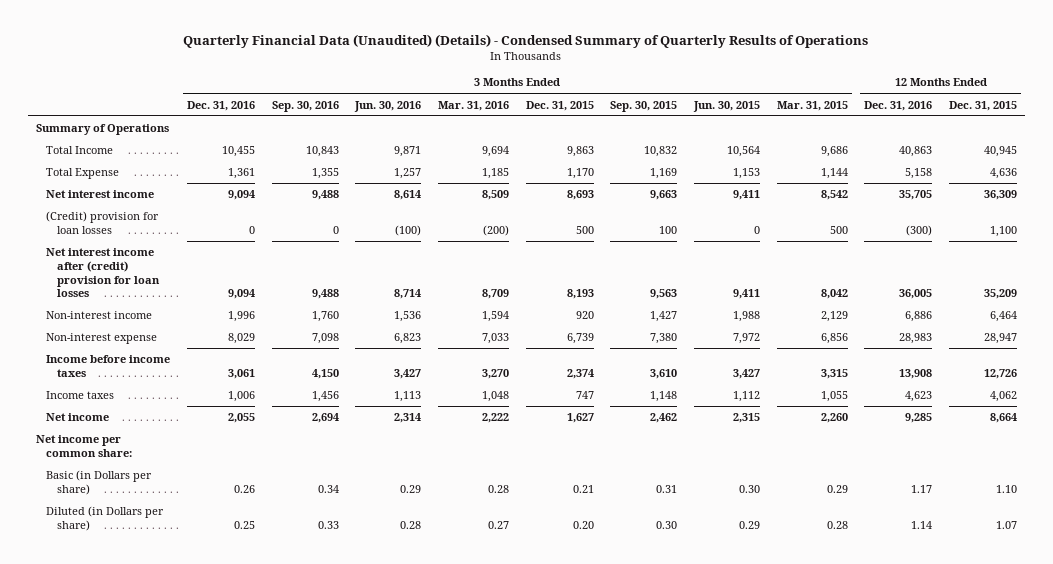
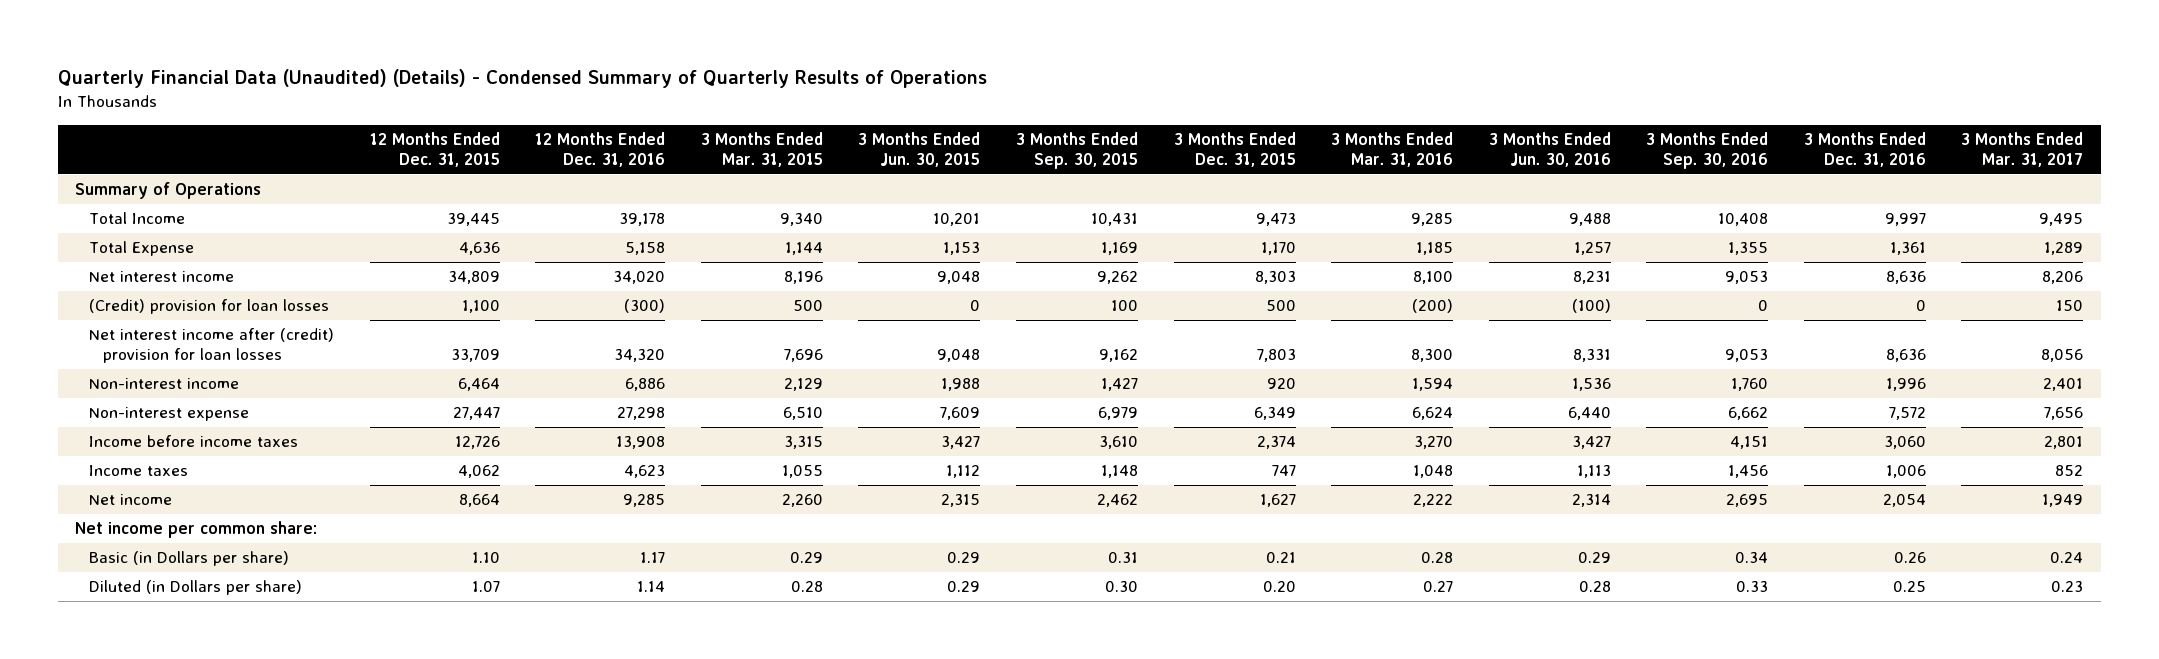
- | 3 Months Ended Dec. 31, 2016 | 3 Months Ended Sep. 30, 2016 | 3 Months Ended Jun. 30, 2016 | 3 Months Ended Mar. 31, 2016 | 3 Months Ended Dec. 31, 2015 | 3 Months Ended Sep. 30, 2015 | 3 Months Ended Jun. 30, 2015 | 3 Months Ended Mar. 31, 2015 | 12 Months Ended Dec. 31, 2016 | 12 Months Ended Dec. 31, 2015
+ | 12 Months Ended Dec. 31, 2015 | 12 Months Ended Dec. 31, 2016 | 3 Months Ended Mar. 31, 2015 | 3 Months Ended Jun. 30, 2015 | 3 Months Ended Sep. 30, 2015 | 3 Months Ended Dec. 31, 2015 | 3 Months Ended Mar. 31, 2016 | 3 Months Ended Jun. 30, 2016 | 3 Months Ended Sep. 30, 2016 | 3 Months Ended Dec. 31, 2016 | 3 Months Ended Mar. 31, 2017
- Total Income | 10,455 | 10,843 | 9,871 | 9,694 | 9,863 | 10,832 | 10,564 | 9,686 | 40,863 | 40,945
+ Total Income | 39,445 | 39,178 | 9,340 | 10,201 | 10,431 | 9,473 | 9,285 | 9,488 | 10,408 | 9,997 | 9,495
- Net interest income | 9,094 | 9,488 | 8,614 | 8,509 | 8,693 | 9,663 | 9,411 | 8,542 | 35,705 | 36,309
+ Net interest income | 34,809 | 34,020 | 8,196 | 9,048 | 9,262 | 8,303 | 8,100 | 8,231 | 9,053 | 8,636 | 8,206
- Net interest income after (credit) provision for loan losses | 9,094 | 9,488 | 8,714 | 8,709 | 8,193 | 9,563 | 9,411 | 8,042 | 36,005 | 35,209
+ Net interest income after (credit) provision for loan losses | 33,709 | 34,320 | 7,696 | 9,048 | 9,162 | 7,803 | 8,300 | 8,331 | 9,053 | 8,636 | 8,056
- Non-interest expense | 8,029 | 7,098 | 6,823 | 7,033 | 6,739 | 7,380 | 7,972 | 6,856 | 28,983 | 28,947
- Income before income taxes | 3,061 | 4,150 | 3,427 | 3,270 | 2,374 | 3,610 | 3,427 | 3,315 | 13,908 | 12,726
+ Non-interest expense | 27,447 | 27,298 | 6,510 | 7,609 | 6,979 | 6,349 | 6,624 | 6,440 | 6,662 | 7,572 | 7,656
+ Income before income taxes | 12,726 | 13,908 | 3,315 | 3,427 | 3,610 | 2,374 | 3,270 | 3,427 | 4,151 | 3,060 | 2,801
- Net income | 2,055 | 2,694 | 2,314 | 2,222 | 1,627 | 2,462 | 2,315 | 2,260 | 9,285 | 8,664
+ Net income | 8,664 | 9,285 | 2,260 | 2,315 | 2,462 | 1,627 | 2,222 | 2,314 | 2,695 | 2,054 | 1,949
- Basic (in Dollars per share) | 0.26 | 0.34 | 0.29 | 0.28 | 0.21 | 0.31 | 0.30 | 0.29 | 1.17 | 1.10
+ Basic (in Dollars per share) | 1.10 | 1.17 | 0.29 | 0.29 | 0.31 | 0.21 | 0.28 | 0.29 | 0.34 | 0.26 | 0.24

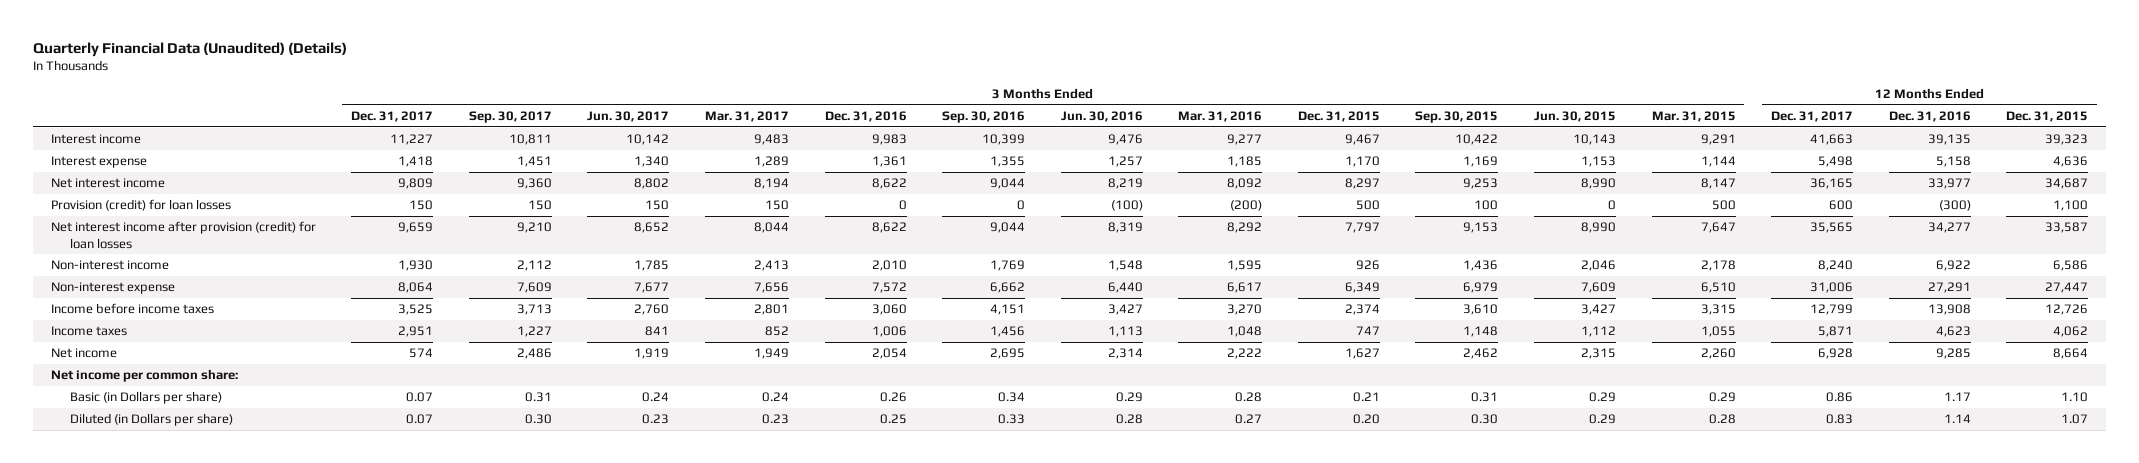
- Quarterly Financial Data (Unaudited) (Details) - Condensed Summary of Quarterly Results of Operations
+ Quarterly Financial Data (Unaudited) (Details)
- | 12 Months Ended Dec. 31, 2015 | 12 Months Ended Dec. 31, 2016 | 3 Months Ended Mar. 31, 2015 | 3 Months Ended Jun. 30, 2015 | 3 Months Ended Sep. 30, 2015 | 3 Months Ended Dec. 31, 2015 | 3 Months Ended Mar. 31, 2016 | 3 Months Ended Jun. 30, 2016 | 3 Months Ended Sep. 30, 2016 | 3 Months Ended Dec. 31, 2016 | 3 Months Ended Mar. 31, 2017
+ | 3 Months Ended Dec. 31, 2017 | 3 Months Ended Sep. 30, 2017 | 3 Months Ended Jun. 30, 2017 | 3 Months Ended Mar. 31, 2017 | 3 Months Ended Dec. 31, 2016 | 3 Months Ended Sep. 30, 2016 | 3 Months Ended Jun. 30, 2016 | 3 Months Ended Mar. 31, 2016 | 3 Months Ended Dec. 31, 2015 | 3 Months Ended Sep. 30, 2015 | 3 Months Ended Jun. 30, 2015 | 3 Months Ended Mar. 31, 2015 | 12 Months Ended Dec. 31, 2017 | 12 Months Ended Dec. 31, 2016 | 12 Months Ended Dec. 31, 2015
- Summary of Operations
- Total Income | 39,445 | 39,178 | 9,340 | 10,201 | 10,431 | 9,473 | 9,285 | 9,488 | 10,408 | 9,997 | 9,495
- Total Expense | 4,636 | 5,158 | 1,144 | 1,153 | 1,169 | 1,170 | 1,185 | 1,257 | 1,355 | 1,361 | 1,289
- Net interest income | 34,809 | 34,020 | 8,196 | 9,048 | 9,262 | 8,303 | 8,100 | 8,231 | 9,053 | 8,636 | 8,206
- (Credit) provision for loan losses | 1,100 | (300) | 500 | 0 | 100 | 500 | (200) | (100) | 0 | 0 | 150
- Net interest income after (credit) provision for loan losses | 33,709 | 34,320 | 7,696 | 9,048 | 9,162 | 7,803 | 8,300 | 8,331 | 9,053 | 8,636 | 8,056
- Non-interest income | 6,464 | 6,886 | 2,129 | 1,988 | 1,427 | 920 | 1,594 | 1,536 | 1,760 | 1,996 | 2,401
- Non-interest expense | 27,447 | 27,298 | 6,510 | 7,609 | 6,979 | 6,349 | 6,624 | 6,440 | 6,662 | 7,572 | 7,656
+ Interest income | 11,227 | 10,811 | 10,142 | 9,483 | 9,983 | 10,399 | 9,476 | 9,277 | 9,467 | 10,422 | 10,143 | 9,291 | 41,663 | 39,135 | 39,323
+ Interest expense | 1,418 | 1,451 | 1,340 | 1,289 | 1,361 | 1,355 | 1,257 | 1,185 | 1,170 | 1,169 | 1,153 | 1,144 | 5,498 | 5,158 | 4,636
+ Net interest income | 9,809 | 9,360 | 8,802 | 8,194 | 8,622 | 9,044 | 8,219 | 8,092 | 8,297 | 9,253 | 8,990 | 8,147 | 36,165 | 33,977 | 34,687
+ Provision (credit) for loan losses | 150 | 150 | 150 | 150 | 0 | 0 | (100) | (200) | 500 | 100 | 0 | 500 | 600 | (300) | 1,100
+ Net interest income after provision (credit) for loan losses | 9,659 | 9,210 | 8,652 | 8,044 | 8,622 | 9,044 | 8,319 | 8,292 | 7,797 | 9,153 | 8,990 | 7,647 | 35,565 | 34,277 | 33,587
+ Non-interest income | 1,930 | 2,112 | 1,785 | 2,413 | 2,010 | 1,769 | 1,548 | 1,595 | 926 | 1,436 | 2,046 | 2,178 | 8,240 | 6,922 | 6,586
+ Non-interest expense | 8,064 | 7,609 | 7,677 | 7,656 | 7,572 | 6,662 | 6,440 | 6,617 | 6,349 | 6,979 | 7,609 | 6,510 | 31,006 | 27,291 | 27,447

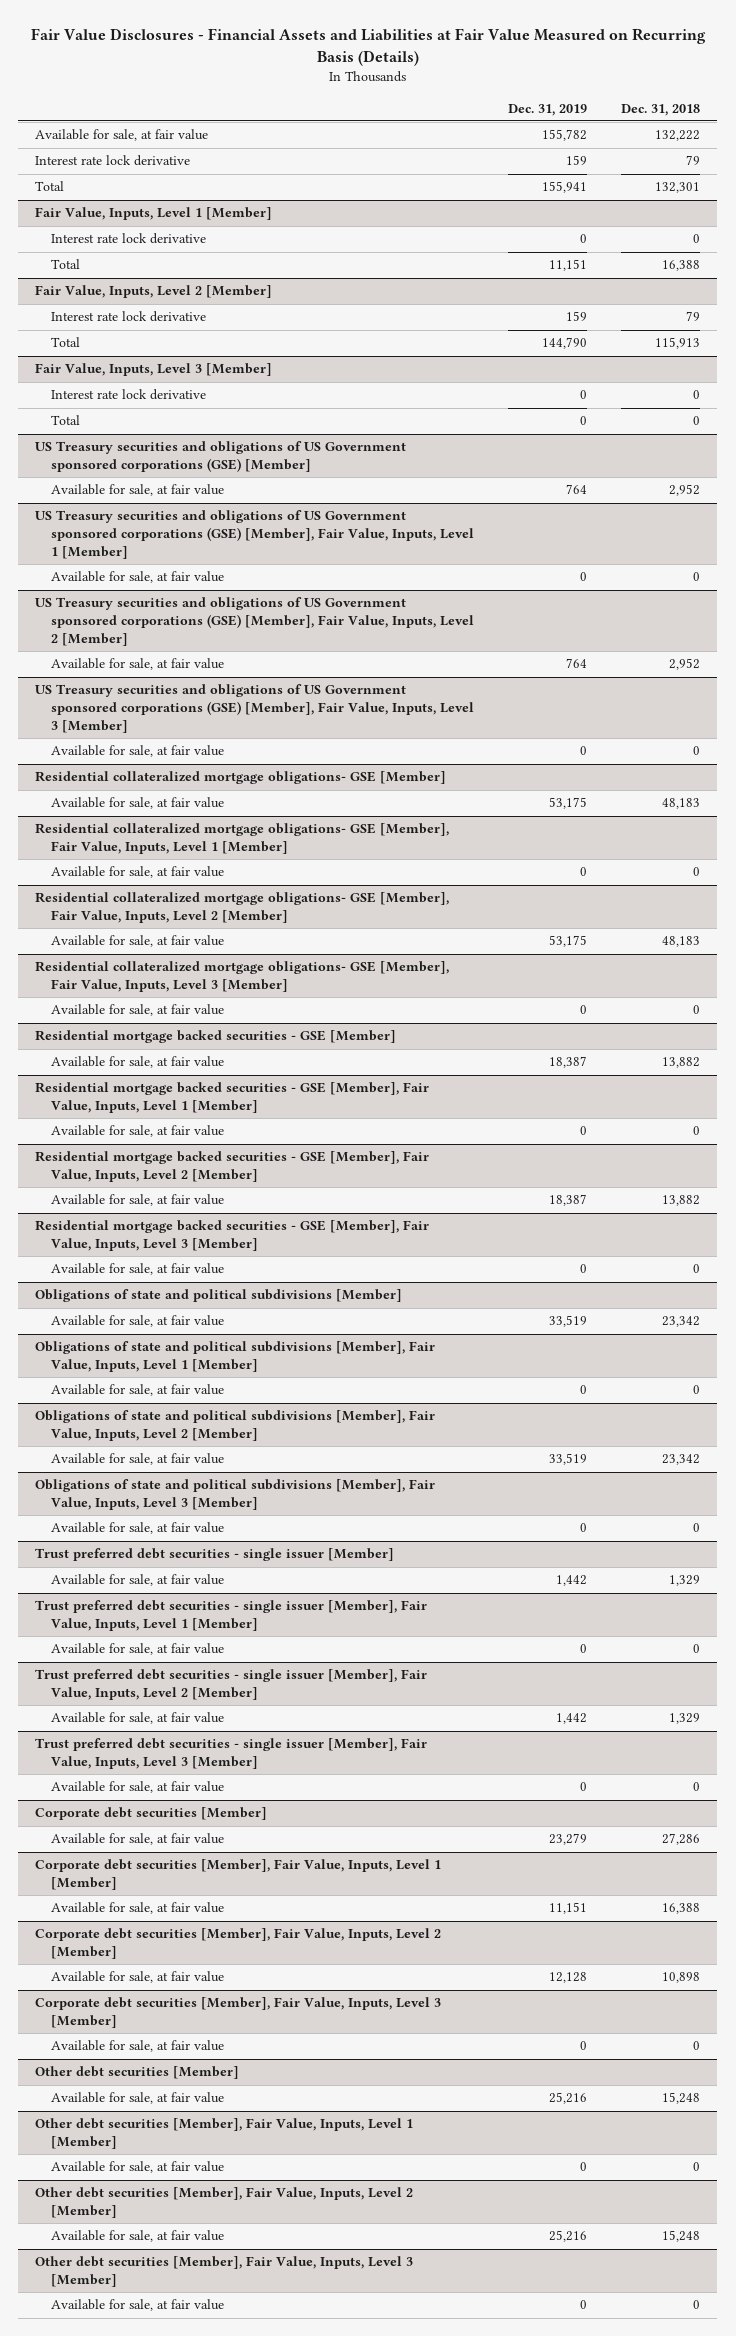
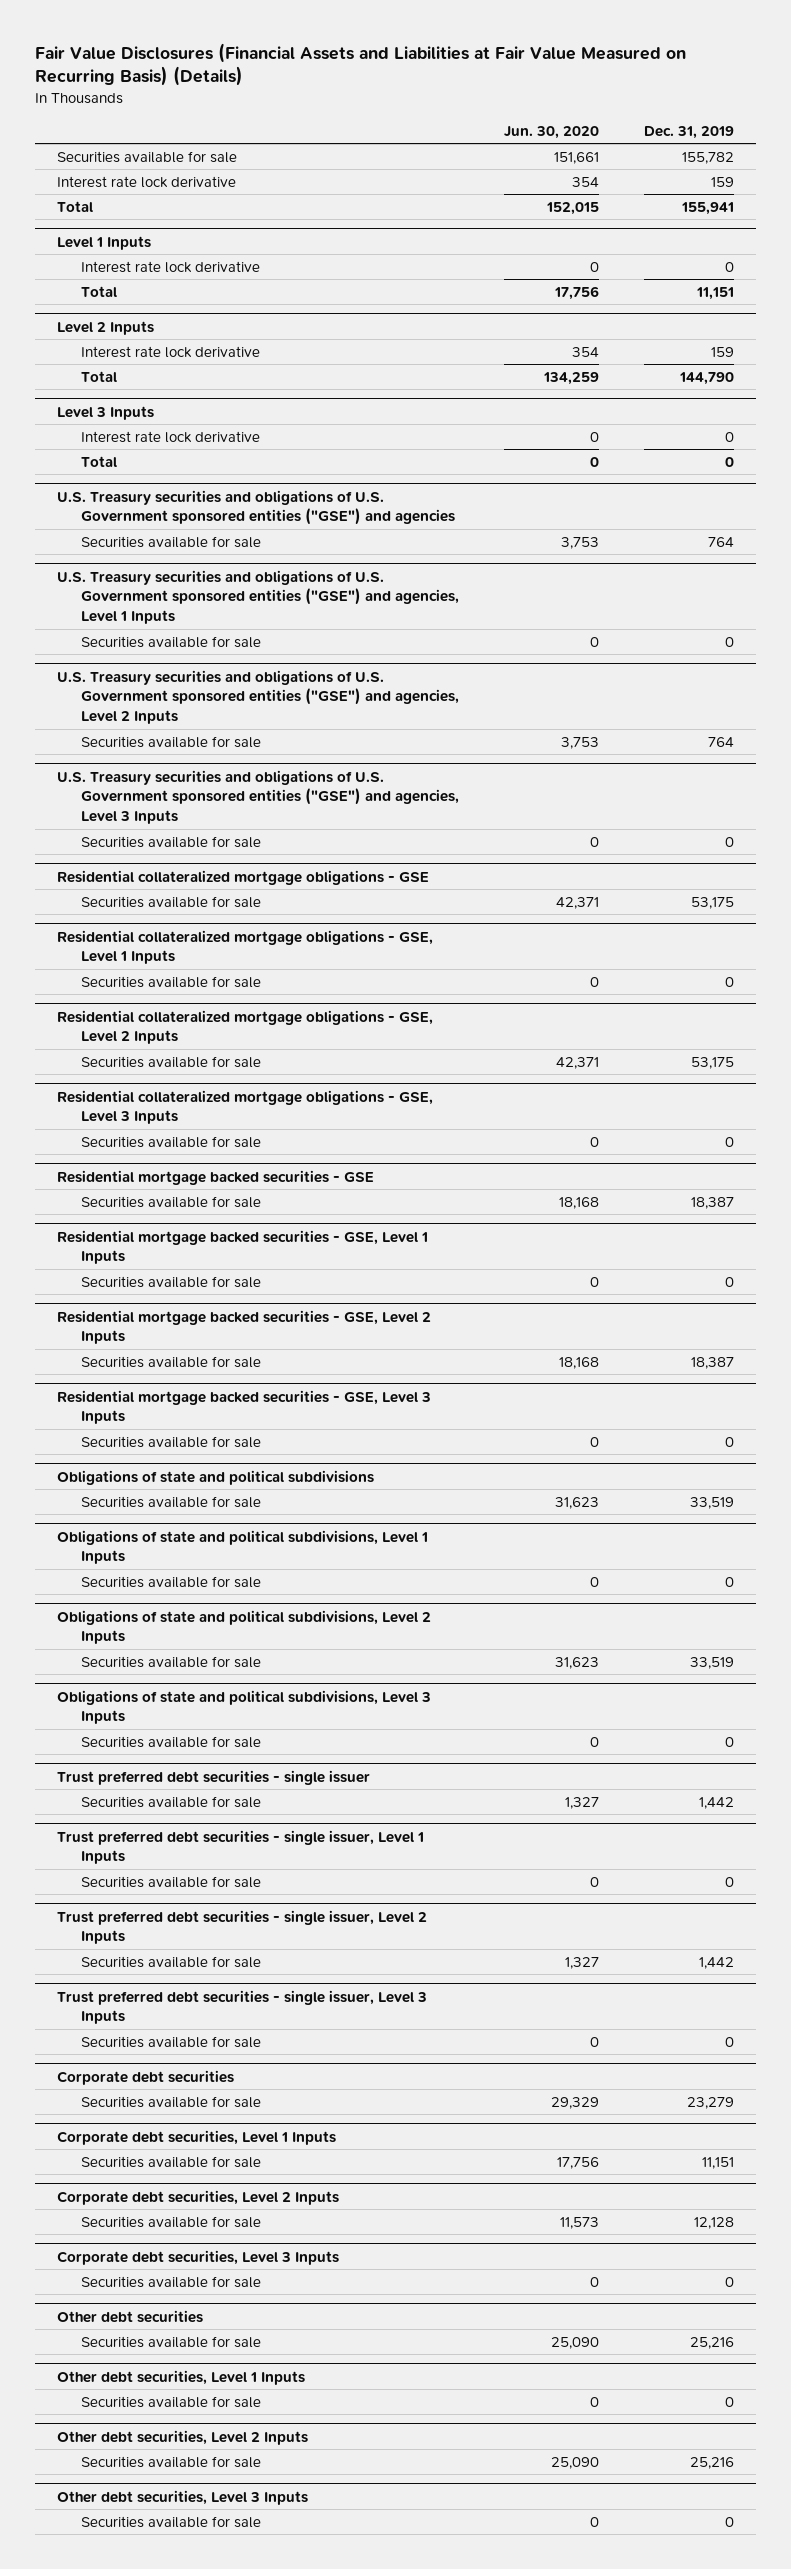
- Fair Value Disclosures - Financial Assets and Liabilities at Fair Value Measured on Recurring Basis (Details)
+ Fair Value Disclosures (Financial Assets and Liabilities at Fair Value Measured on Recurring Basis) (Details)
- | Dec. 31, 2019 | Dec. 31, 2018
+ | Jun. 30, 2020 | Dec. 31, 2019
- Available for sale, at fair value | 155,782 | 132,222
+ Securities available for sale | 151,661 | 155,782
- Fair Value, Inputs, Level 1 [Member]
+ Level 1 Inputs
- Fair Value, Inputs, Level 2 [Member]
+ Level 2 Inputs
- Fair Value, Inputs, Level 3 [Member]
+ Level 3 Inputs
- US Treasury securities and obligations of US Government sponsored corporations (GSE) [Member]
- Available for sale, at fair value | 764 | 2,952
- US Treasury securities and obligations of US Government sponsored corporations (GSE) [Member], Fair Value, Inputs, Level 1 [Member]
- Available for sale, at fair value | 0 | 0
- US Treasury securities and obligations of US Government sponsored corporations (GSE) [Member], Fair Value, Inputs, Level 2 [Member]
- Available for sale, at fair value | 764 | 2,952
- US Treasury securities and obligations of US Government sponsored corporations (GSE) [Member], Fair Value, Inputs, Level 3 [Member]
- Available for sale, at fair value | 0 | 0
- Residential collateralized mortgage obligations- GSE [Member]
- Available for sale, at fair value | 53,175 | 48,183
- Residential collateralized mortgage obligations- GSE [Member], Fair Value, Inputs, Level 1 [Member]
- Available for sale, at fair value | 0 | 0
- Residential collateralized mortgage obligations- GSE [Member], Fair Value, Inputs, Level 2 [Member]
- Available for sale, at fair value | 53,175 | 48,183
- Residential collateralized mortgage obligations- GSE [Member], Fair Value, Inputs, Level 3 [Member]
- Available for sale, at fair value | 0 | 0
- Residential mortgage backed securities - GSE [Member]
- Available for sale, at fair value | 18,387 | 13,882
- Residential mortgage backed securities - GSE [Member], Fair Value, Inputs, Level 1 [Member]
- Available for sale, at fair value | 0 | 0
- Residential mortgage backed securities - GSE [Member], Fair Value, Inputs, Level 2 [Member]
- Available for sale, at fair value | 18,387 | 13,882
- Residential mortgage backed securities - GSE [Member], Fair Value, Inputs, Level 3 [Member]
- Available for sale, at fair value | 0 | 0
- Obligations of state and political subdivisions [Member]
- Available for sale, at fair value | 33,519 | 23,342
- Obligations of state and political subdivisions [Member], Fair Value, Inputs, Level 1 [Member]
- Available for sale, at fair value | 0 | 0
- Obligations of state and political subdivisions [Member], Fair Value, Inputs, Level 2 [Member]
- Available for sale, at fair value | 33,519 | 23,342
- Obligations of state and political subdivisions [Member], Fair Value, Inputs, Level 3 [Member]
- Available for sale, at fair value | 0 | 0
- Trust preferred debt securities - single issuer [Member]
- Available for sale, at fair value | 1,442 | 1,329
- Trust preferred debt securities - single issuer [Member], Fair Value, Inputs, Level 1 [Member]
- Available for sale, at fair value | 0 | 0
- Trust preferred debt securities - single issuer [Member], Fair Value, Inputs, Level 2 [Member]
- Available for sale, at fair value | 1,442 | 1,329
- Trust preferred debt securities - single issuer [Member], Fair Value, Inputs, Level 3 [Member]
- Available for sale, at fair value | 0 | 0
- Corporate debt securities [Member]
- Available for sale, at fair value | 23,279 | 27,286
- Corporate debt securities [Member], Fair Value, Inputs, Level 1 [Member]
- Available for sale, at fair value | 11,151 | 16,388
- Corporate debt securities [Member], Fair Value, Inputs, Level 2 [Member]
- Available for sale, at fair value | 12,128 | 10,898
- Corporate debt securities [Member], Fair Value, Inputs, Level 3 [Member]
- Available for sale, at fair value | 0 | 0
- Other debt securities [Member]
- Available for sale, at fair value | 25,216 | 15,248
- Other debt securities [Member], Fair Value, Inputs, Level 1 [Member]
- Available for sale, at fair value | 0 | 0
- Other debt securities [Member], Fair Value, Inputs, Level 2 [Member]
- Available for sale, at fair value | 25,216 | 15,248
- Other debt securities [Member], Fair Value, Inputs, Level 3 [Member]
- Available for sale, at fair value | 0 | 0
+ U.S. Treasury securities and obligations of U.S. Government sponsored entities ("GSE") and agencies
+ Securities available for sale | 3,753 | 764
+ U.S. Treasury securities and obligations of U.S. Government sponsored entities ("GSE") and agencies, Level 1 Inputs
+ Securities available for sale | 0 | 0
+ U.S. Treasury securities and obligations of U.S. Government sponsored entities ("GSE") and agencies, Level 2 Inputs
+ Securities available for sale | 3,753 | 764
+ U.S. Treasury securities and obligations of U.S. Government sponsored entities ("GSE") and agencies, Level 3 Inputs
+ Securities available for sale | 0 | 0
+ Residential collateralized mortgage obligations - GSE
+ Securities available for sale | 42,371 | 53,175
+ Residential collateralized mortgage obligations - GSE, Level 1 Inputs
+ Securities available for sale | 0 | 0
+ Residential collateralized mortgage obligations - GSE, Level 2 Inputs
+ Securities available for sale | 42,371 | 53,175
+ Residential collateralized mortgage obligations - GSE, Level 3 Inputs
+ Securities available for sale | 0 | 0
+ Residential mortgage backed securities - GSE
+ Securities available for sale | 18,168 | 18,387
+ Residential mortgage backed securities - GSE, Level 1 Inputs
+ Securities available for sale | 0 | 0
+ Residential mortgage backed securities - GSE, Level 2 Inputs
+ Securities available for sale | 18,168 | 18,387
+ Residential mortgage backed securities - GSE, Level 3 Inputs
+ Securities available for sale | 0 | 0
+ Obligations of state and political subdivisions
+ Securities available for sale | 31,623 | 33,519
+ Obligations of state and political subdivisions, Level 1 Inputs
+ Securities available for sale | 0 | 0
+ Obligations of state and political subdivisions, Level 2 Inputs
+ Securities available for sale | 31,623 | 33,519
+ Obligations of state and political subdivisions, Level 3 Inputs
+ Securities available for sale | 0 | 0
+ Trust preferred debt securities - single issuer
+ Securities available for sale | 1,327 | 1,442
+ Trust preferred debt securities - single issuer, Level 1 Inputs
+ Securities available for sale | 0 | 0
+ Trust preferred debt securities - single issuer, Level 2 Inputs
+ Securities available for sale | 1,327 | 1,442
+ Trust preferred debt securities - single issuer, Level 3 Inputs
+ Securities available for sale | 0 | 0
+ Corporate debt securities
+ Securities available for sale | 29,329 | 23,279
+ Corporate debt securities, Level 1 Inputs
+ Securities available for sale | 17,756 | 11,151
+ Corporate debt securities, Level 2 Inputs
+ Securities available for sale | 11,573 | 12,128
+ Corporate debt securities, Level 3 Inputs
+ Securities available for sale | 0 | 0
+ Other debt securities
+ Securities available for sale | 25,090 | 25,216
+ Other debt securities, Level 1 Inputs
+ Securities available for sale | 0 | 0
+ Other debt securities, Level 2 Inputs
+ Securities available for sale | 25,090 | 25,216
+ Other debt securities, Level 3 Inputs
+ Securities available for sale | 0 | 0

